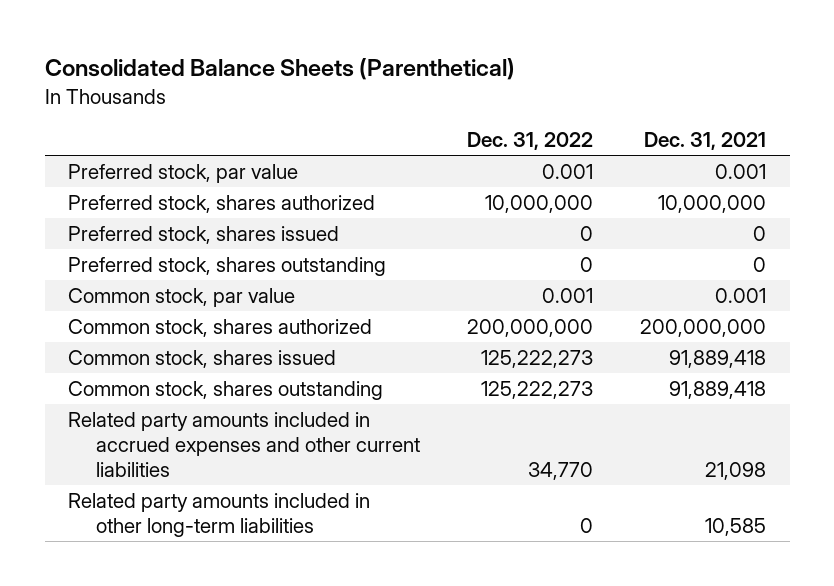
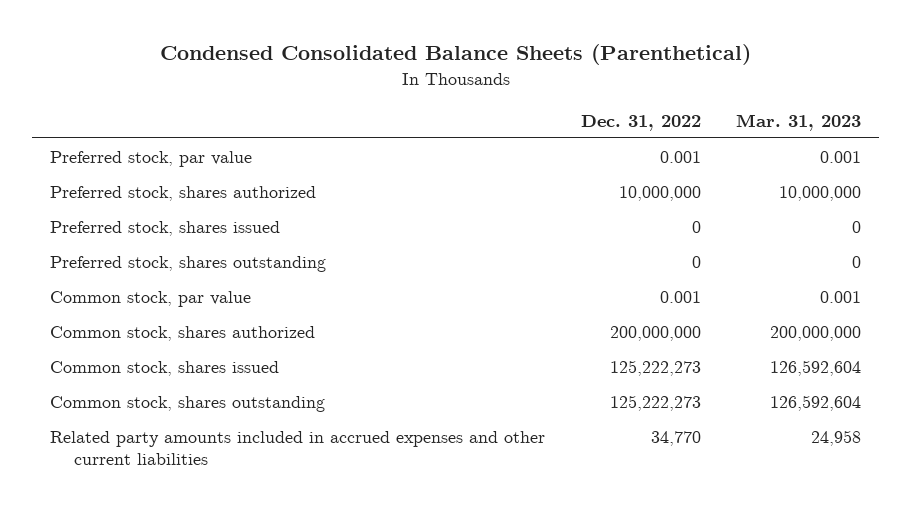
- Consolidated Balance Sheets (Parenthetical)
+ Condensed Consolidated Balance Sheets (Parenthetical)
- | Dec. 31, 2022 | Dec. 31, 2021
+ | Dec. 31, 2022 | Mar. 31, 2023
- Related party amounts included in other long-term liabilities | 0 | 10,585

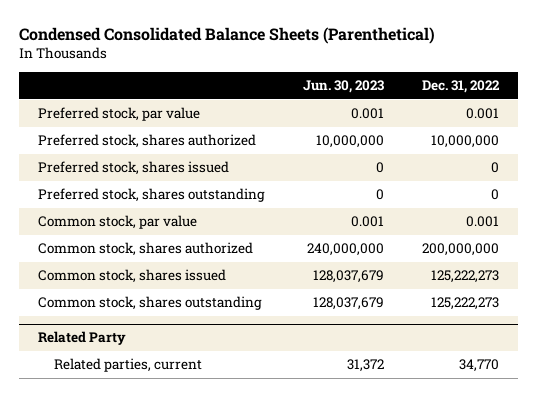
- | Dec. 31, 2022 | Mar. 31, 2023
+ | Jun. 30, 2023 | Dec. 31, 2022
- Related party amounts included in accrued expenses and other current liabilities | 34,770 | 24,958
+ Related Party
+ Related parties, current | 31,372 | 34,770

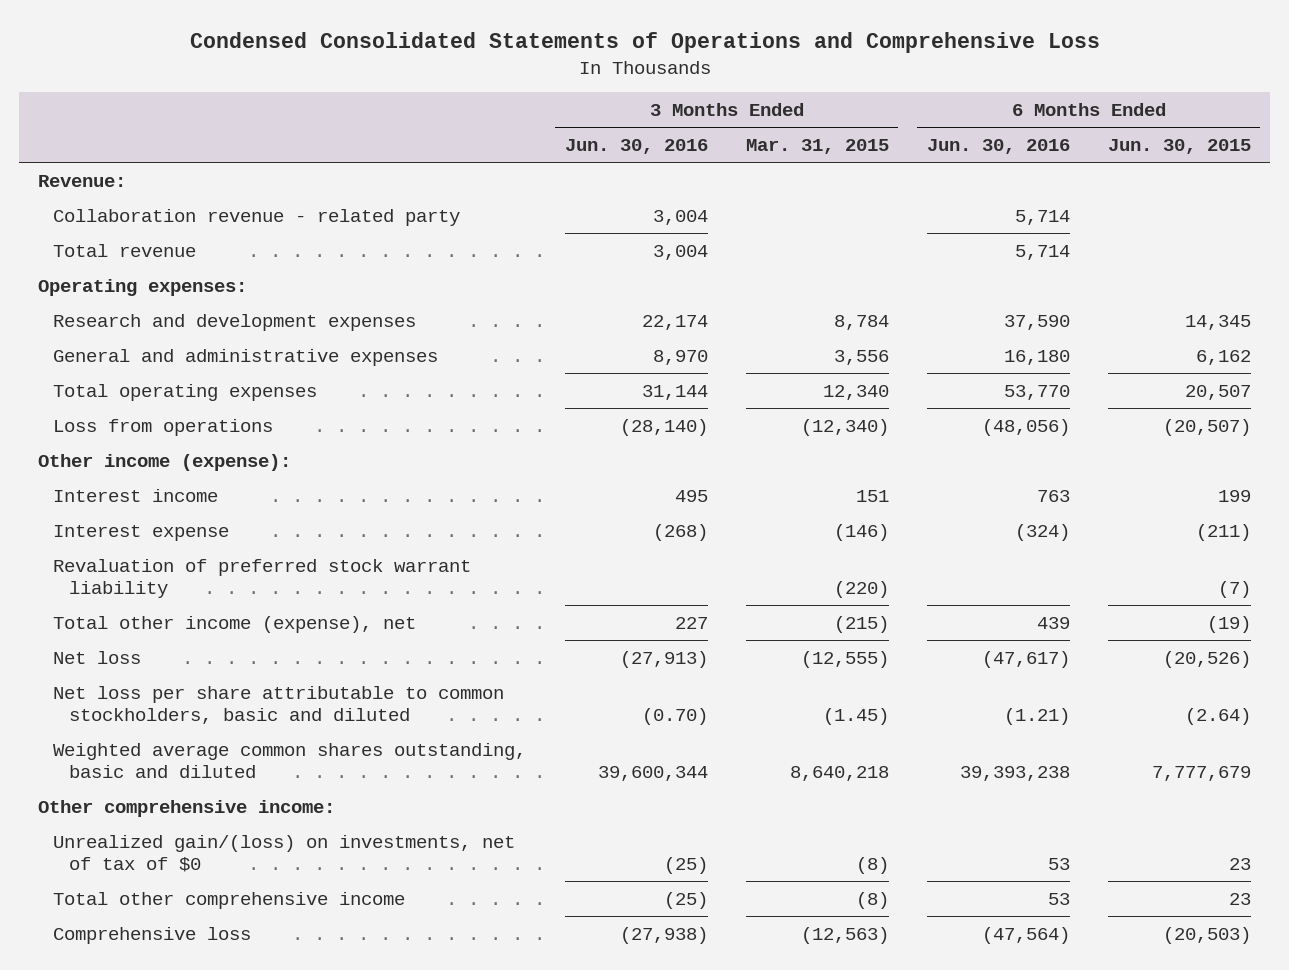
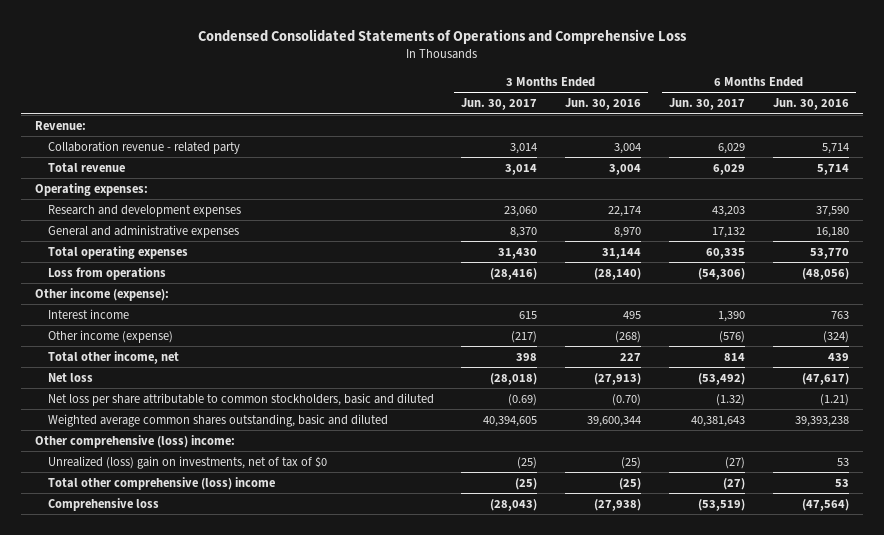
- | 3 Months Ended Jun. 30, 2016 | 3 Months Ended Mar. 31, 2015 | 6 Months Ended Jun. 30, 2016 | 6 Months Ended Jun. 30, 2015
+ | 3 Months Ended Jun. 30, 2017 | 3 Months Ended Jun. 30, 2016 | 6 Months Ended Jun. 30, 2017 | 6 Months Ended Jun. 30, 2016
- Interest expense | (268) | (146) | (324) | (211)
- Revaluation of preferred stock warrant liability | | (220) | | (7)
- Total other income (expense), net | 227 | (215) | 439 | (19)
+ Other income (expense) | (217) | (268) | (576) | (324)
+ Total other income, net | 398 | 227 | 814 | 439
- Other comprehensive income:
- Unrealized gain/(loss) on investments, net of tax of $0 | (25) | (8) | 53 | 23
- Total other comprehensive income | (25) | (8) | 53 | 23
+ Other comprehensive (loss) income:
+ Unrealized (loss) gain on investments, net of tax of $0 | (25) | (25) | (27) | 53
+ Total other comprehensive (loss) income | (25) | (25) | (27) | 53

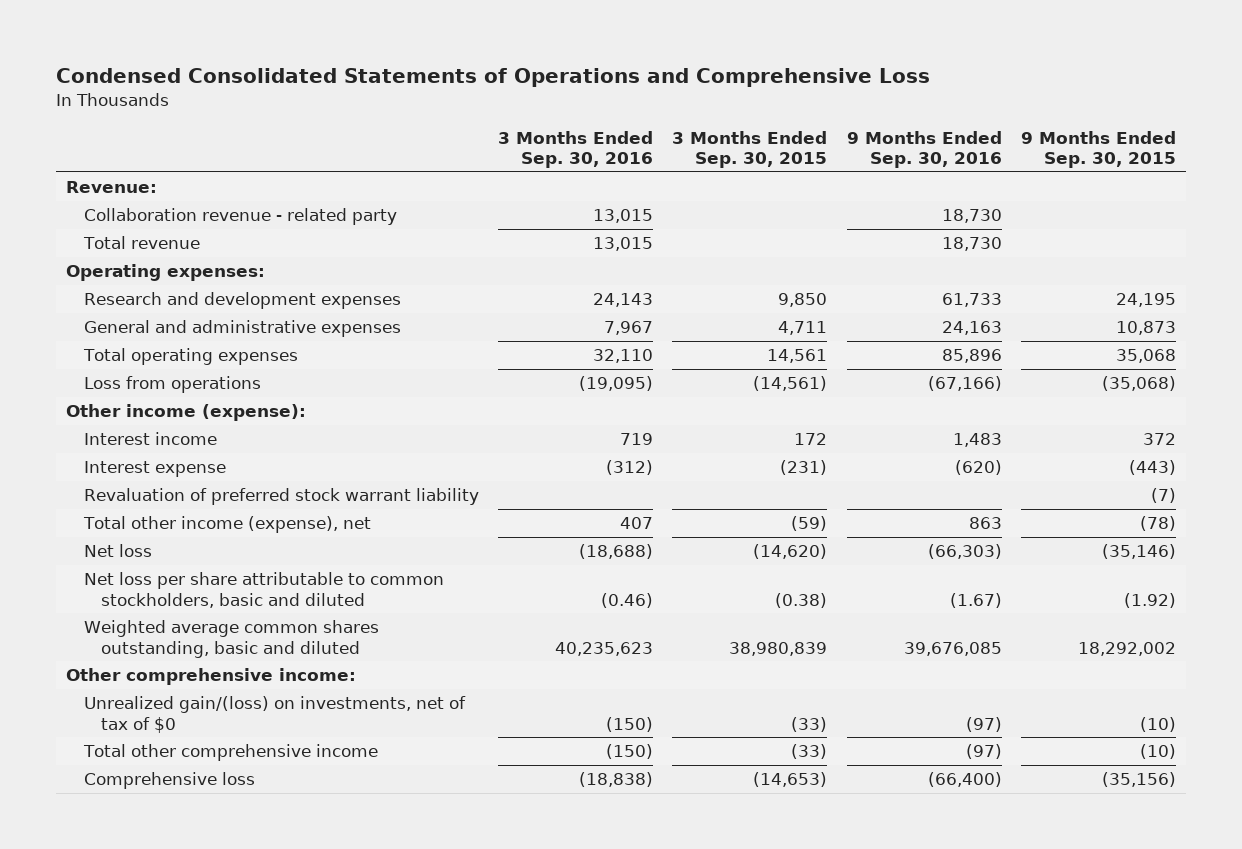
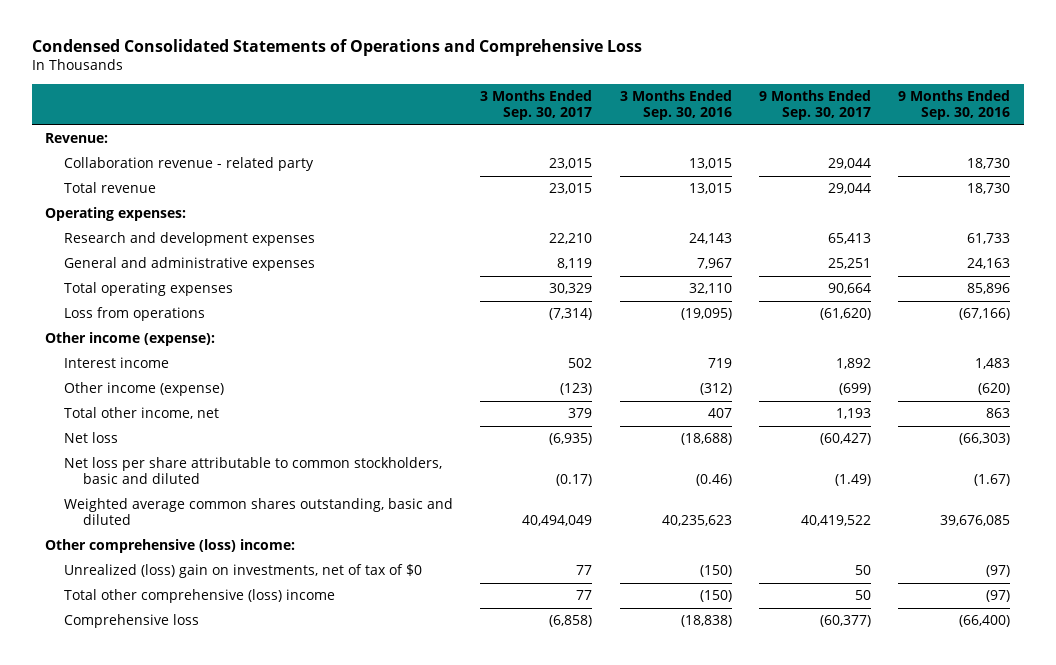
- | 3 Months Ended Sep. 30, 2016 | 3 Months Ended Sep. 30, 2015 | 9 Months Ended Sep. 30, 2016 | 9 Months Ended Sep. 30, 2015
+ | 3 Months Ended Sep. 30, 2017 | 3 Months Ended Sep. 30, 2016 | 9 Months Ended Sep. 30, 2017 | 9 Months Ended Sep. 30, 2016
- Interest expense | (312) | (231) | (620) | (443)
- Revaluation of preferred stock warrant liability | | | | (7)
- Total other income (expense), net | 407 | (59) | 863 | (78)
+ Other income (expense) | (123) | (312) | (699) | (620)
+ Total other income, net | 379 | 407 | 1,193 | 863
- Other comprehensive income:
- Unrealized gain/(loss) on investments, net of tax of $0 | (150) | (33) | (97) | (10)
- Total other comprehensive income | (150) | (33) | (97) | (10)
+ Other comprehensive (loss) income:
+ Unrealized (loss) gain on investments, net of tax of $0 | 77 | (150) | 50 | (97)
+ Total other comprehensive (loss) income | 77 | (150) | 50 | (97)

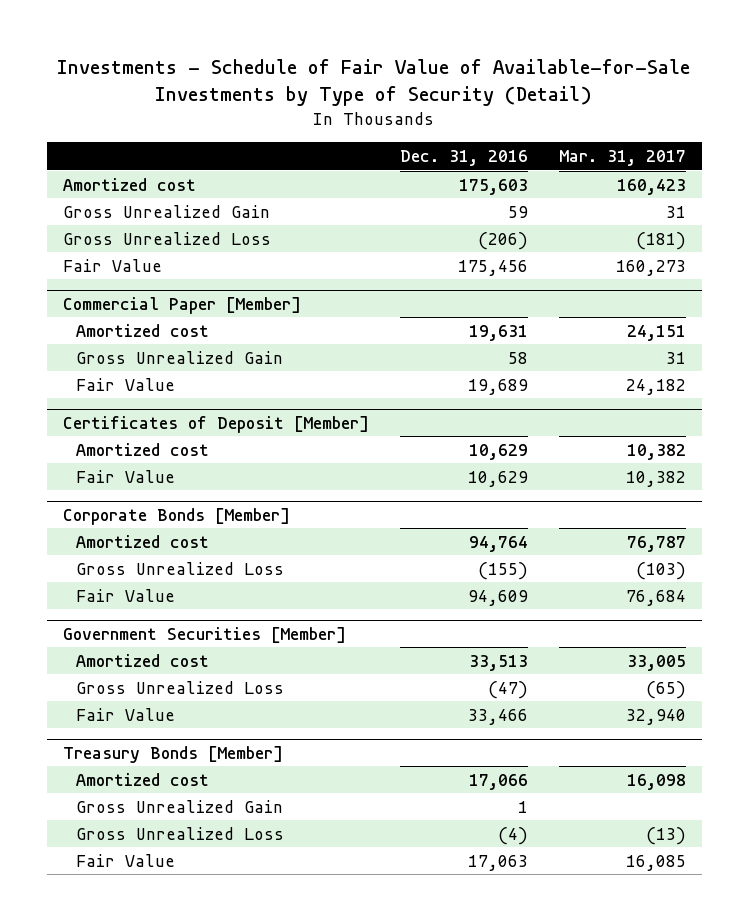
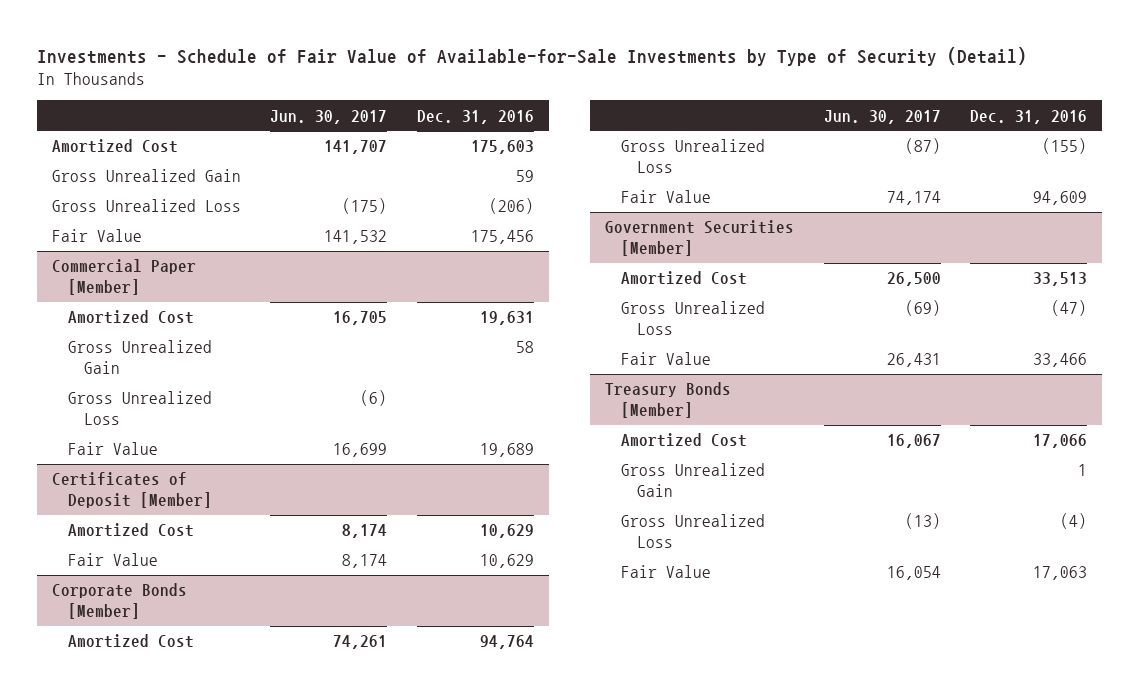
- | Dec. 31, 2016 | Mar. 31, 2017
+ | Jun. 30, 2017 | Dec. 31, 2016
- Amortized cost | 175,603 | 160,423
+ Amortized Cost | 141,707 | 175,603
@ Commercial Paper [Member]
- Amortized cost | 19,631 | 24,151
+ Amortized Cost | 16,705 | 19,631
+ Gross Unrealized Loss | (6) |
@ Certificates of Deposit [Member]
- Amortized cost | 10,629 | 10,382
+ Amortized Cost | 8,174 | 10,629
@ Corporate Bonds [Member]
- Amortized cost | 94,764 | 76,787
+ Amortized Cost | 74,261 | 94,764
@ Government Securities [Member]
- Amortized cost | 33,513 | 33,005
+ Amortized Cost | 26,500 | 33,513
@ Treasury Bonds [Member]
- Amortized cost | 17,066 | 16,098
+ Amortized Cost | 16,067 | 17,066

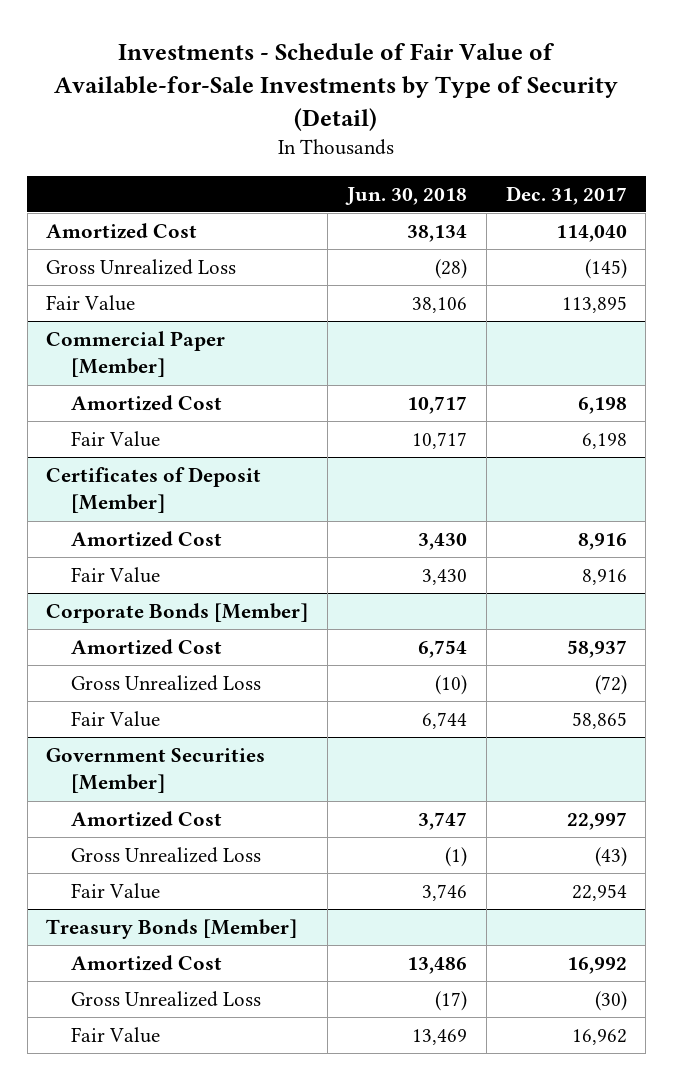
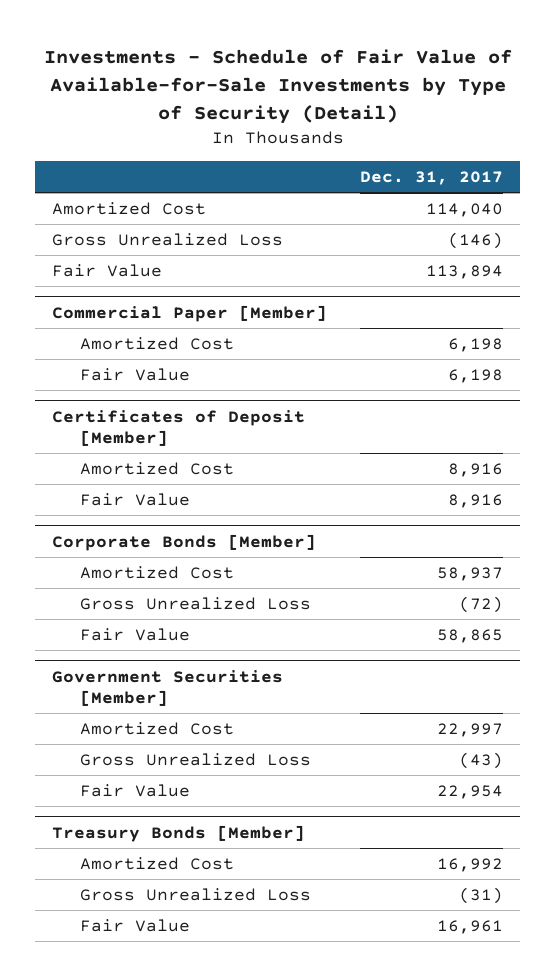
- | Jun. 30, 2018 | Dec. 31, 2017
+ | Dec. 31, 2017
- Gross Unrealized Loss | (28) | (145)
- Fair Value | 38,106 | 113,895
+ Gross Unrealized Loss | (146)
+ Fair Value | 113,894
@ Treasury Bonds [Member]
- Gross Unrealized Loss | (17) | (30)
- Fair Value | 13,469 | 16,962
+ Gross Unrealized Loss | (31)
+ Fair Value | 16,961

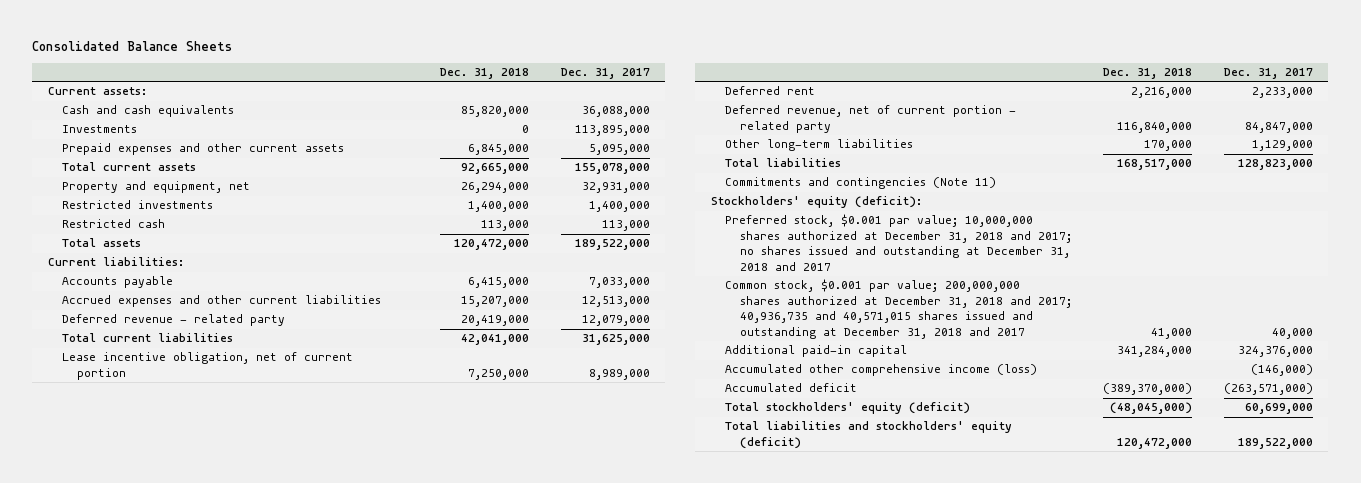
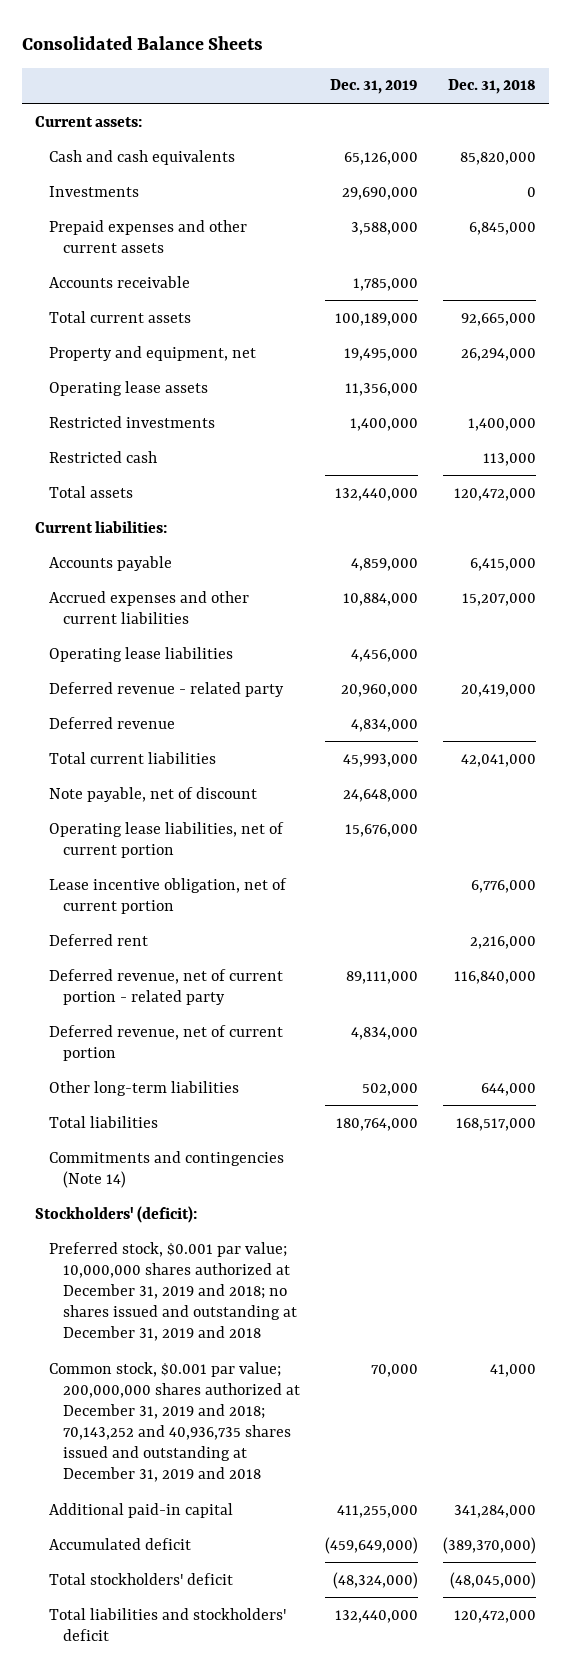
- | Dec. 31, 2018 | Dec. 31, 2017
+ | Dec. 31, 2019 | Dec. 31, 2018
+ Accounts receivable | 1,785,000 |
+ Operating lease assets | 11,356,000 |
+ Operating lease liabilities | 4,456,000 |
+ Deferred revenue | 4,834,000 |
- Lease incentive obligation, net of current portion | 7,250,000 | 8,989,000
+ Note payable, net of discount | 24,648,000 |
+ Operating lease liabilities, net of current portion | 15,676,000 |
+ Lease incentive obligation, net of current portion | | 6,776,000
- Other long-term liabilities | 170,000 | 1,129,000
+ Deferred revenue, net of current portion | 4,834,000 |
+ Other long-term liabilities | 502,000 | 644,000
- Commitments and contingencies (Note 11)
- Stockholders' equity (deficit):
- Preferred stock, $0.001 par value; 10,000,000 shares authorized at December 31, 2018 and 2017; no shares issued and outstanding at December 31, 2018 and 2017
- Common stock, $0.001 par value; 200,000,000 shares authorized at December 31, 2018 and 2017; 40,936,735 and 40,571,015 shares issued and outstanding at December 31, 2018 and 2017 | 41,000 | 40,000
+ Commitments and contingencies (Note 14)
+ Stockholders' (deficit):
+ Preferred stock, $0.001 par value; 10,000,000 shares authorized at December 31, 2019 and 2018; no shares issued and outstanding at December 31, 2019 and 2018
+ Common stock, $0.001 par value; 200,000,000 shares authorized at December 31, 2019 and 2018; 70,143,252 and 40,936,735 shares issued and outstanding at December 31, 2019 and 2018 | 70,000 | 41,000
- Accumulated other comprehensive income (loss) | | (146,000)
- Total stockholders' equity (deficit) | (48,045,000) | 60,699,000
- Total liabilities and stockholders' equity (deficit) | 120,472,000 | 189,522,000
+ Total stockholders' deficit | (48,324,000) | (48,045,000)
+ Total liabilities and stockholders' deficit | 132,440,000 | 120,472,000

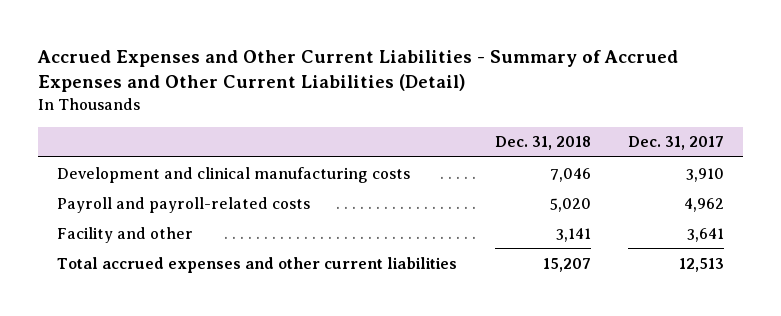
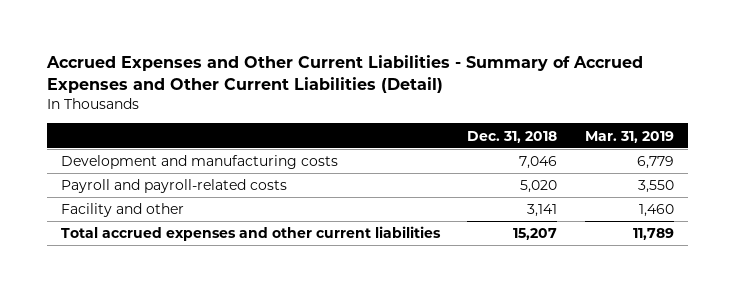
- | Dec. 31, 2018 | Dec. 31, 2017
+ | Dec. 31, 2018 | Mar. 31, 2019
- Development and clinical manufacturing costs | 7,046 | 3,910
+ Development and manufacturing costs | 7,046 | 6,779

